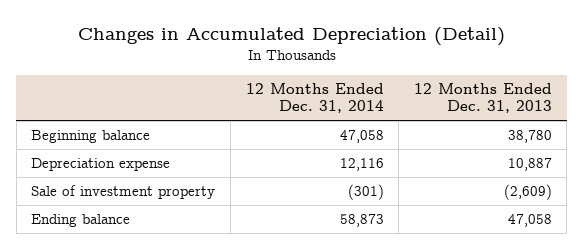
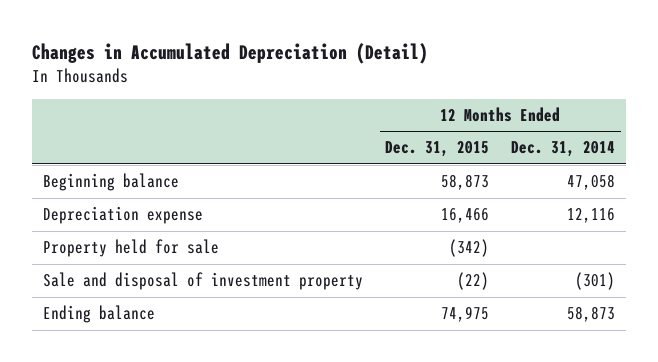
- | 12 Months Ended Dec. 31, 2014 | 12 Months Ended Dec. 31, 2013
+ | 12 Months Ended Dec. 31, 2015 | 12 Months Ended Dec. 31, 2014
- Sale of investment property | (301) | (2,609)
+ Property held for sale | (342) |
+ Sale and disposal of investment property | (22) | (301)

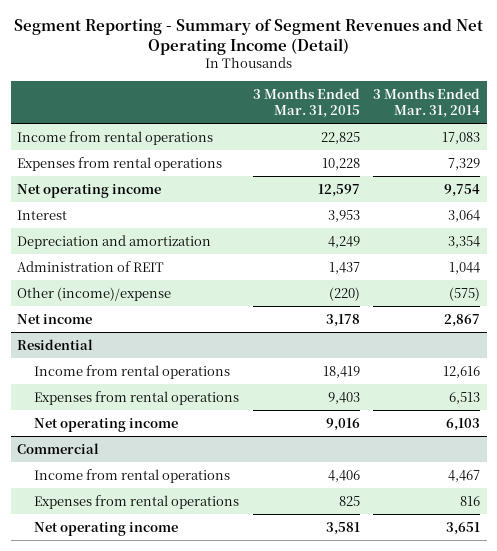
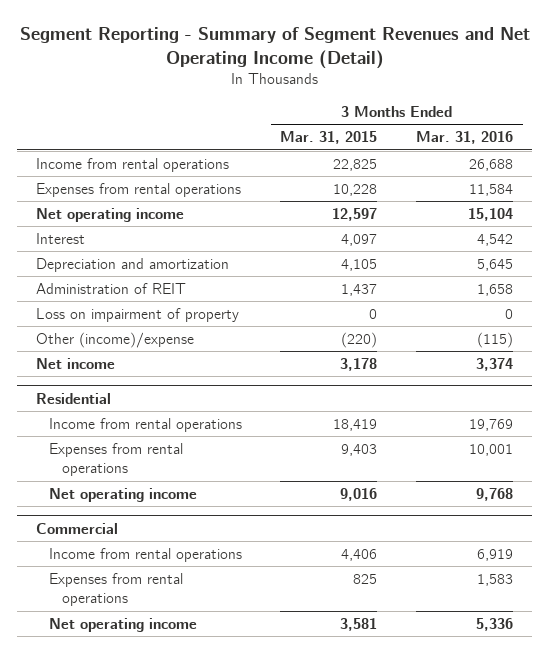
- | 3 Months Ended Mar. 31, 2015 | 3 Months Ended Mar. 31, 2014
+ | 3 Months Ended Mar. 31, 2015 | 3 Months Ended Mar. 31, 2016
- Interest | 3,953 | 3,064
- Depreciation and amortization | 4,249 | 3,354
+ Interest | 4,097 | 4,542
+ Depreciation and amortization | 4,105 | 5,645
+ Loss on impairment of property | 0 | 0

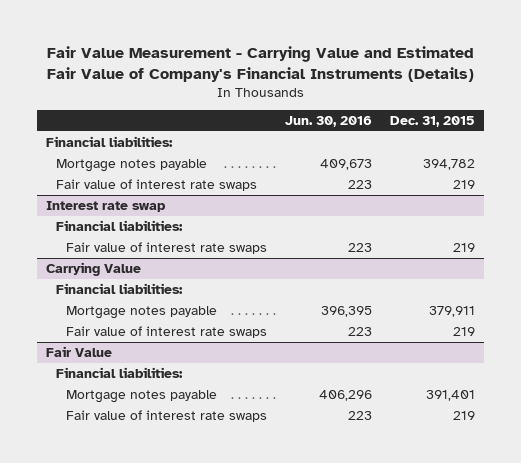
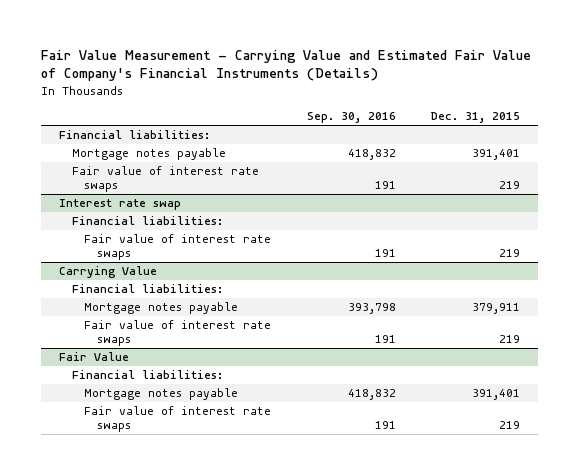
- | Jun. 30, 2016 | Dec. 31, 2015
+ | Sep. 30, 2016 | Dec. 31, 2015
- Mortgage notes payable | 409,673 | 394,782
+ Mortgage notes payable | 418,832 | 391,401

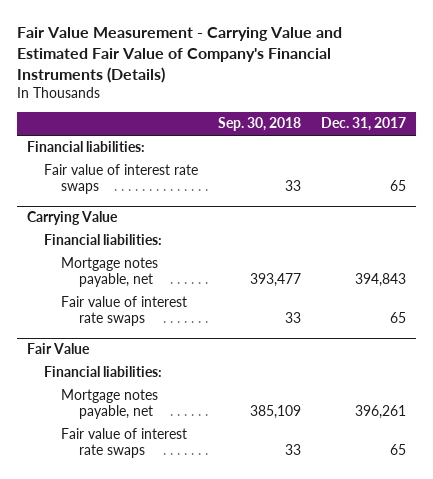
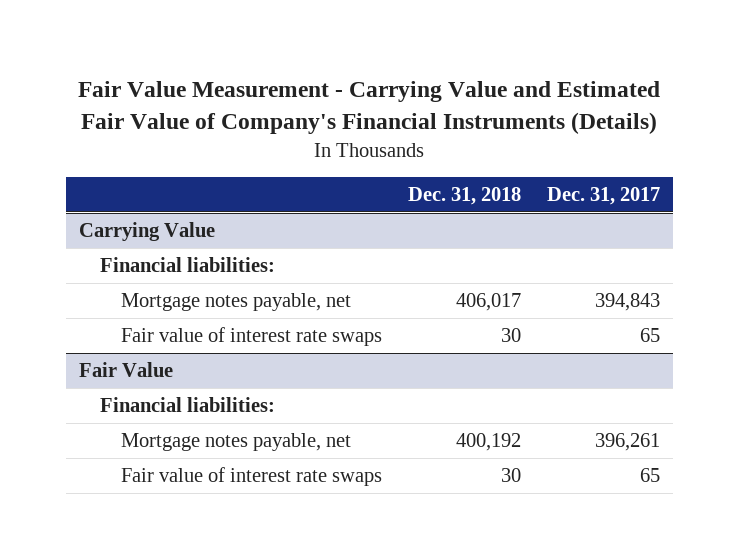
- | Sep. 30, 2018 | Dec. 31, 2017
+ | Dec. 31, 2018 | Dec. 31, 2017
- Financial liabilities:
- Fair value of interest rate swaps | 33 | 65

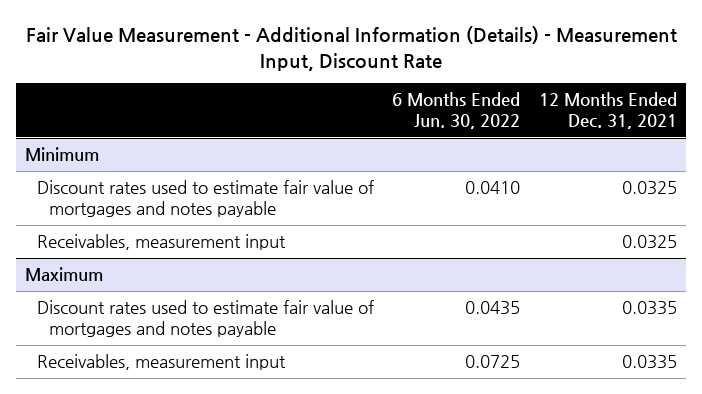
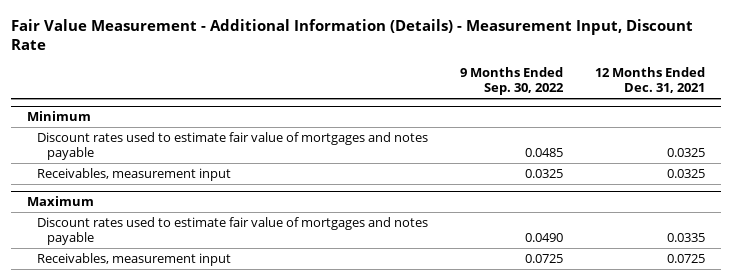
- | 6 Months Ended Jun. 30, 2022 | 12 Months Ended Dec. 31, 2021
+ | 9 Months Ended Sep. 30, 2022 | 12 Months Ended Dec. 31, 2021
@ Maximum
- Receivables, measurement input | 0.0725 | 0.0335
+ Receivables, measurement input | 0.0725 | 0.0725

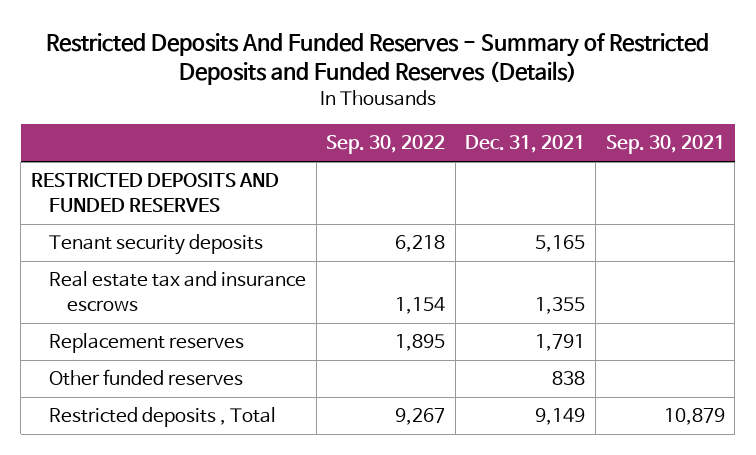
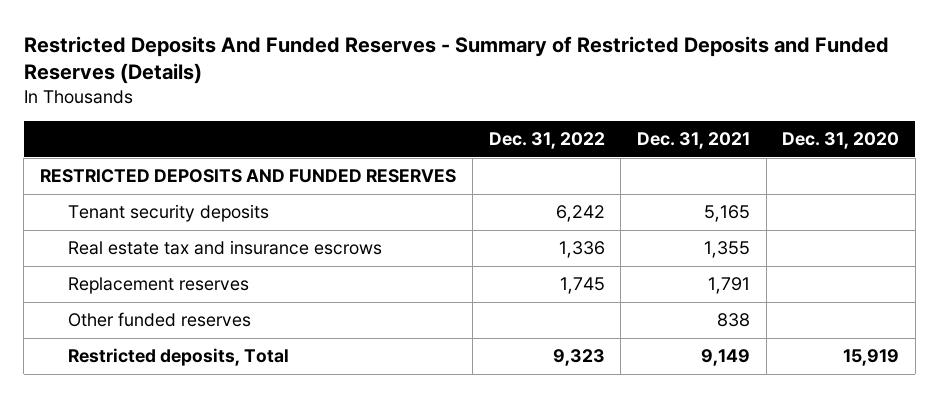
- | Sep. 30, 2022 | Dec. 31, 2021 | Sep. 30, 2021
+ | Dec. 31, 2022 | Dec. 31, 2021 | Dec. 31, 2020
- Restricted deposits , Total | 9,267 | 9,149 | 10,879
+ Restricted deposits, Total | 9,323 | 9,149 | 15,919

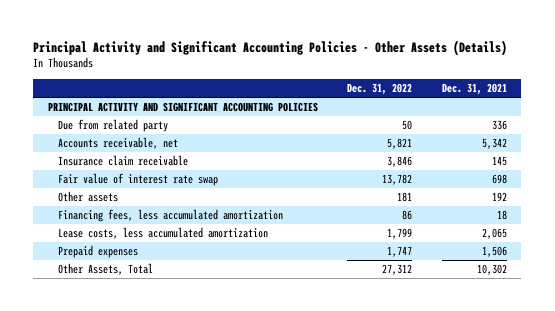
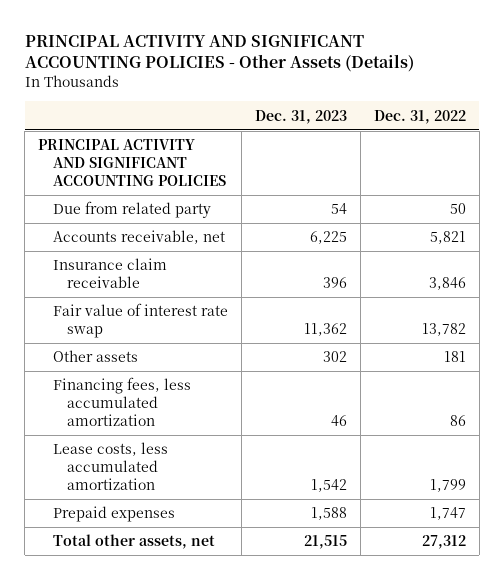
- Principal Activity and Significant Accounting Policies - Other Assets (Details)
+ PRINCIPAL ACTIVITY AND SIGNIFICANT ACCOUNTING POLICIES - Other Assets (Details)
- | Dec. 31, 2022 | Dec. 31, 2021
+ | Dec. 31, 2023 | Dec. 31, 2022
- Other Assets, Total | 27,312 | 10,302
+ Total other assets, net | 21,515 | 27,312

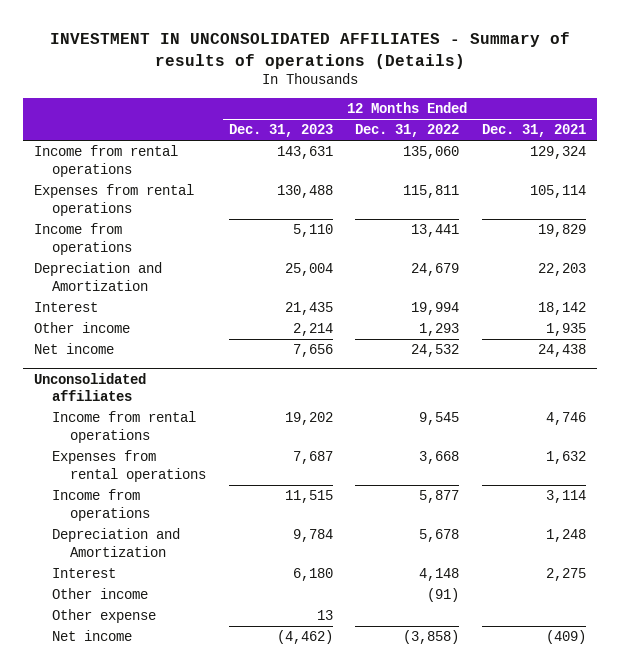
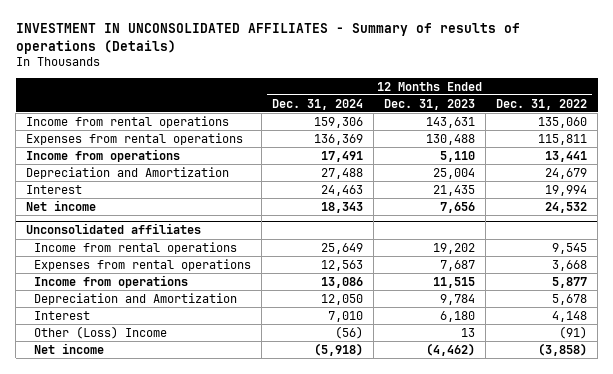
- | 12 Months Ended Dec. 31, 2023 | 12 Months Ended Dec. 31, 2022 | 12 Months Ended Dec. 31, 2021
+ | 12 Months Ended Dec. 31, 2024 | 12 Months Ended Dec. 31, 2023 | 12 Months Ended Dec. 31, 2022
- Other income | 2,214 | 1,293 | 1,935
@ Unconsolidated affiliates
- Other income | | (91) |
- Other expense | 13 | |
+ Other (Loss) Income | (56) | 13 | (91)

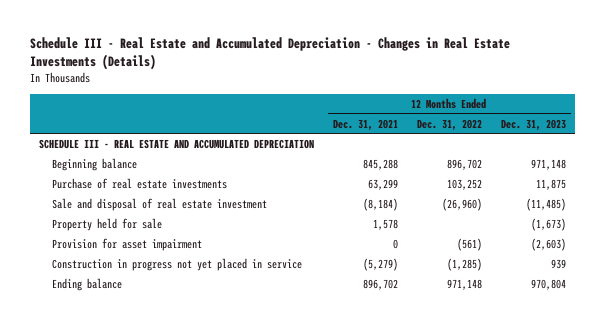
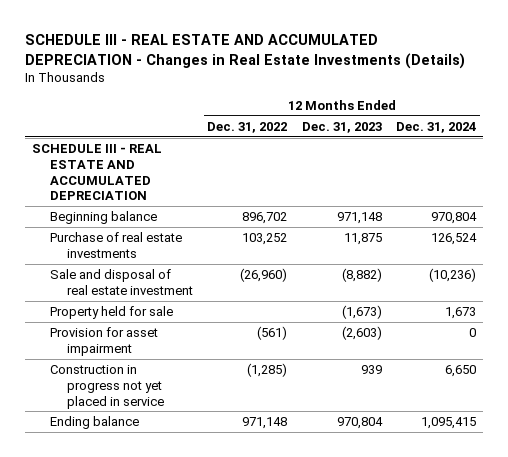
- Schedule III - Real Estate and Accumulated Depreciation - Changes in Real Estate Investments (Details)
+ SCHEDULE III - REAL ESTATE AND ACCUMULATED DEPRECIATION - Changes in Real Estate Investments (Details)
- | 12 Months Ended Dec. 31, 2021 | 12 Months Ended Dec. 31, 2022 | 12 Months Ended Dec. 31, 2023
+ | 12 Months Ended Dec. 31, 2022 | 12 Months Ended Dec. 31, 2023 | 12 Months Ended Dec. 31, 2024
- Sale and disposal of real estate investment | (8,184) | (26,960) | (11,485)
+ Sale and disposal of real estate investment | (26,960) | (8,882) | (10,236)

